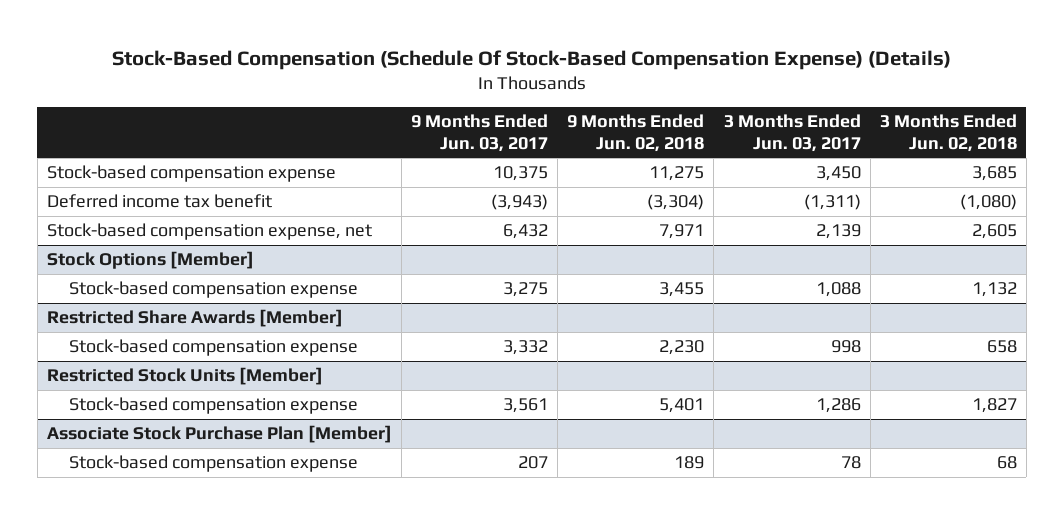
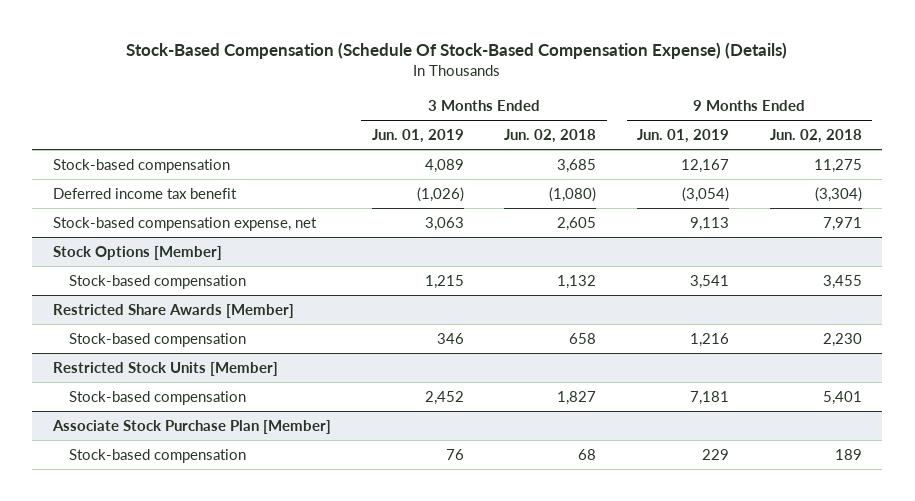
- | 9 Months Ended Jun. 03, 2017 | 9 Months Ended Jun. 02, 2018 | 3 Months Ended Jun. 03, 2017 | 3 Months Ended Jun. 02, 2018
+ | 3 Months Ended Jun. 01, 2019 | 3 Months Ended Jun. 02, 2018 | 9 Months Ended Jun. 01, 2019 | 9 Months Ended Jun. 02, 2018
- Stock-based compensation expense | 10,375 | 11,275 | 3,450 | 3,685
+ Stock-based compensation | 4,089 | 3,685 | 12,167 | 11,275
@ Stock Options [Member]
- Stock-based compensation expense | 3,275 | 3,455 | 1,088 | 1,132
+ Stock-based compensation | 1,215 | 1,132 | 3,541 | 3,455
@ Restricted Share Awards [Member]
- Stock-based compensation expense | 3,332 | 2,230 | 998 | 658
+ Stock-based compensation | 346 | 658 | 1,216 | 2,230
@ Restricted Stock Units [Member]
- Stock-based compensation expense | 3,561 | 5,401 | 1,286 | 1,827
+ Stock-based compensation | 2,452 | 1,827 | 7,181 | 5,401
@ Associate Stock Purchase Plan [Member]
- Stock-based compensation expense | 207 | 189 | 78 | 68
+ Stock-based compensation | 76 | 68 | 229 | 189

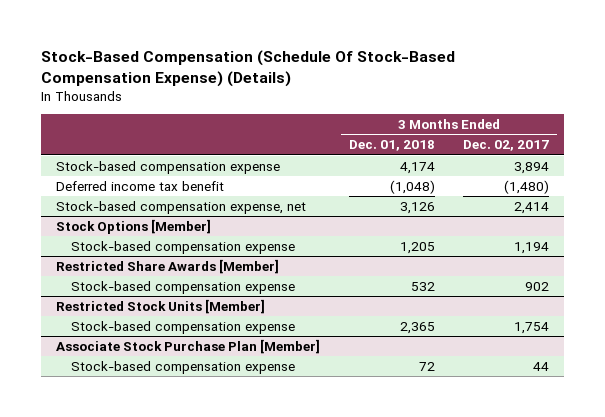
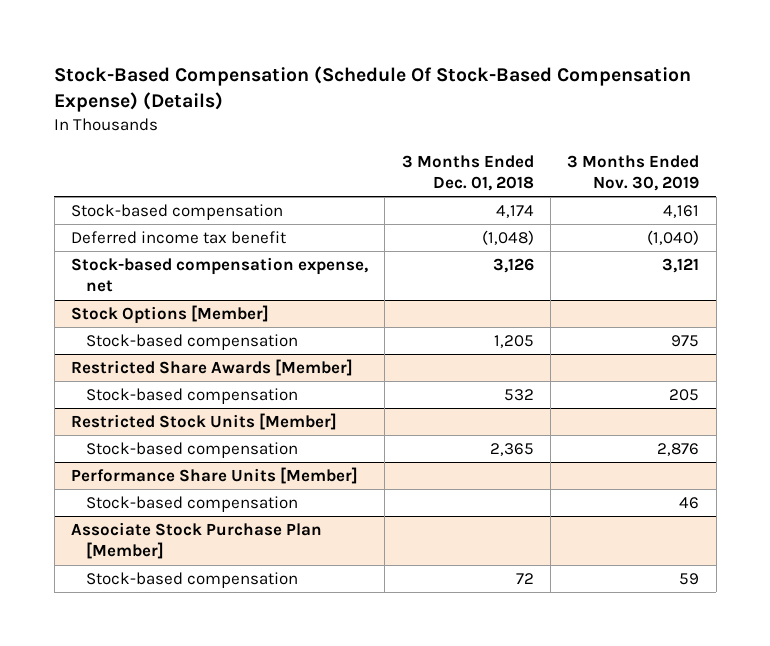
- | 3 Months Ended Dec. 01, 2018 | 3 Months Ended Dec. 02, 2017
+ | 3 Months Ended Dec. 01, 2018 | 3 Months Ended Nov. 30, 2019
- Stock-based compensation expense | 4,174 | 3,894
+ Stock-based compensation | 4,174 | 4,161
@ Stock Options [Member]
- Stock-based compensation expense | 1,205 | 1,194
+ Stock-based compensation | 1,205 | 975
@ Restricted Share Awards [Member]
- Stock-based compensation expense | 532 | 902
+ Stock-based compensation | 532 | 205
@ Restricted Stock Units [Member]
- Stock-based compensation expense | 2,365 | 1,754
+ Stock-based compensation | 2,365 | 2,876
+ Performance Share Units [Member]
+ Stock-based compensation | | 46
@ Associate Stock Purchase Plan [Member]
- Stock-based compensation expense | 72 | 44
+ Stock-based compensation | 72 | 59

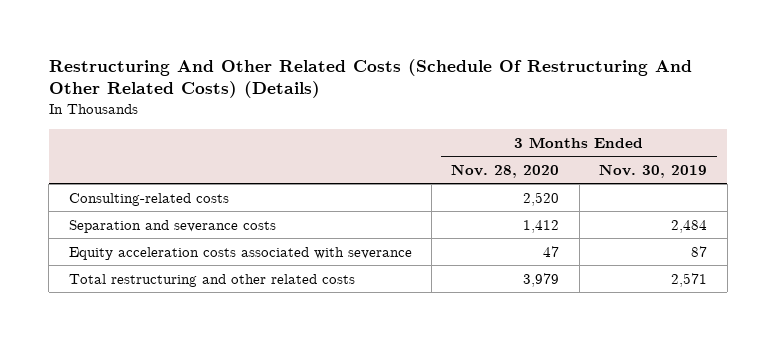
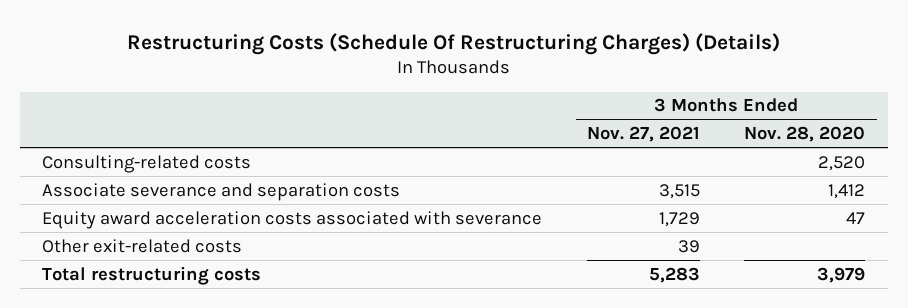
- Restructuring And Other Related Costs (Schedule Of Restructuring And Other Related Costs) (Details)
+ Restructuring Costs (Schedule Of Restructuring Charges) (Details)
- | 3 Months Ended Nov. 28, 2020 | 3 Months Ended Nov. 30, 2019
+ | 3 Months Ended Nov. 27, 2021 | 3 Months Ended Nov. 28, 2020
- Separation and severance costs | 1,412 | 2,484
- Equity acceleration costs associated with severance | 47 | 87
- Total restructuring and other related costs | 3,979 | 2,571
+ Associate severance and separation costs | 3,515 | 1,412
+ Equity award acceleration costs associated with severance | 1,729 | 47
+ Other exit-related costs | 39 |
+ Total restructuring costs | 5,283 | 3,979

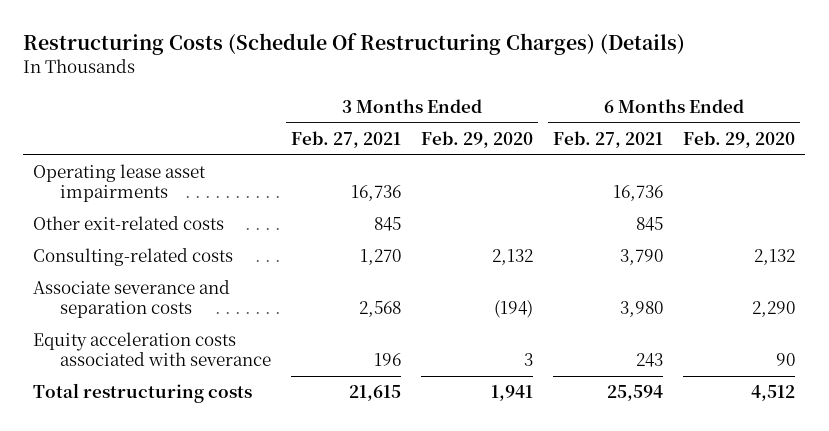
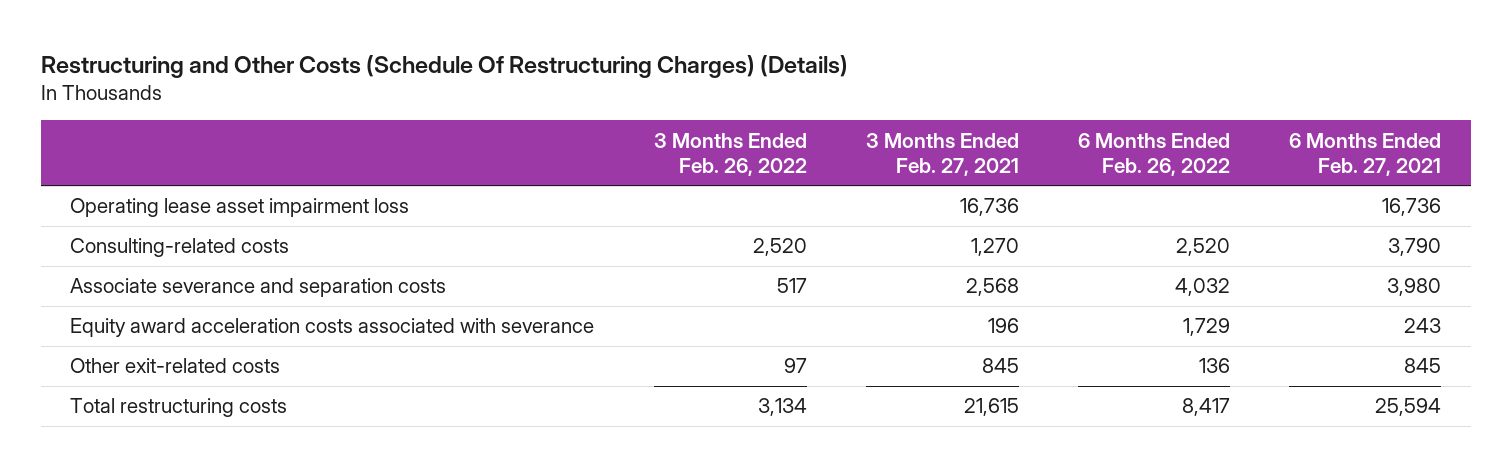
- Restructuring Costs (Schedule Of Restructuring Charges) (Details)
+ Restructuring and Other Costs (Schedule Of Restructuring Charges) (Details)
- | 3 Months Ended Feb. 27, 2021 | 3 Months Ended Feb. 29, 2020 | 6 Months Ended Feb. 27, 2021 | 6 Months Ended Feb. 29, 2020
+ | 3 Months Ended Feb. 26, 2022 | 3 Months Ended Feb. 27, 2021 | 6 Months Ended Feb. 26, 2022 | 6 Months Ended Feb. 27, 2021
- Operating lease asset impairments | 16,736 | | 16,736 |
+ Operating lease asset impairment loss | | 16,736 | | 16,736
- Equity acceleration costs associated with severance | 196 | 3 | 243 | 90
+ Equity award acceleration costs associated with severance | | 196 | 1,729 | 243
moved down: Other exit-related costs | 97 | 845 | 136 | 845

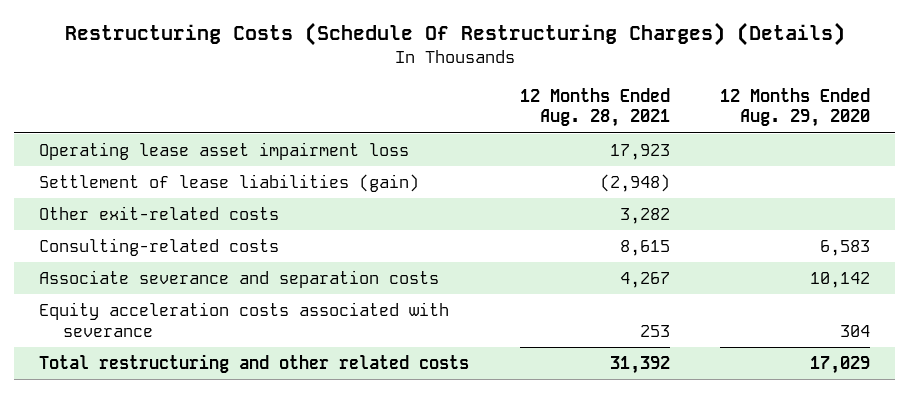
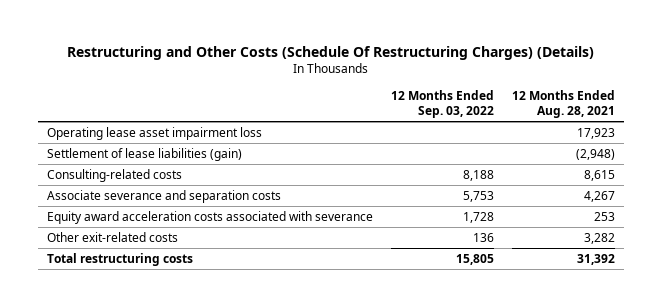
- Restructuring Costs (Schedule Of Restructuring Charges) (Details)
+ Restructuring and Other Costs (Schedule Of Restructuring Charges) (Details)
- | 12 Months Ended Aug. 28, 2021 | 12 Months Ended Aug. 29, 2020
+ | 12 Months Ended Sep. 03, 2022 | 12 Months Ended Aug. 28, 2021
- Equity acceleration costs associated with severance | 253 | 304
- Total restructuring and other related costs | 31,392 | 17,029
+ Equity award acceleration costs associated with severance | 1,728 | 253
moved down: Other exit-related costs | 136 | 3,282
+ Total restructuring costs | 15,805 | 31,392

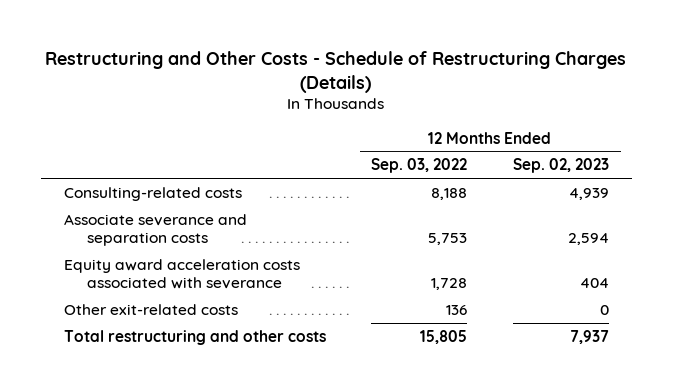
- Restructuring and Other Costs (Schedule Of Restructuring Charges) (Details)
+ Restructuring and Other Costs - Schedule of Restructuring Charges (Details)
- | 12 Months Ended Sep. 03, 2022 | 12 Months Ended Aug. 28, 2021
+ | 12 Months Ended Sep. 03, 2022 | 12 Months Ended Sep. 02, 2023
- Operating lease asset impairment loss | | 17,923
- Settlement of lease liabilities (gain) | | (2,948)
- Total restructuring costs | 15,805 | 31,392
+ Total restructuring and other costs | 15,805 | 7,937

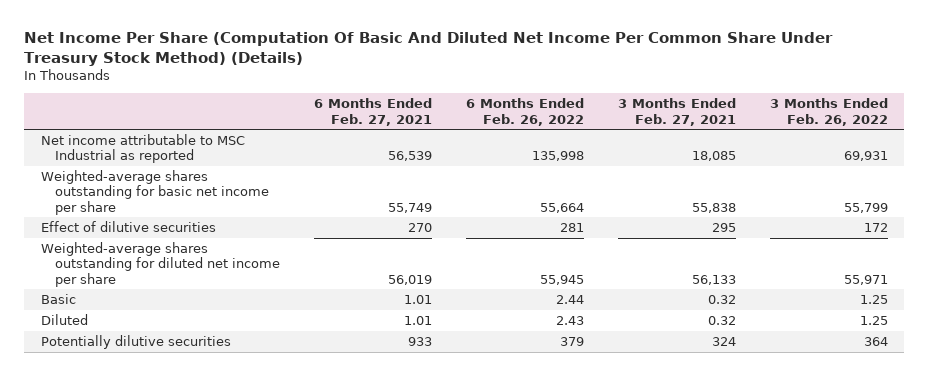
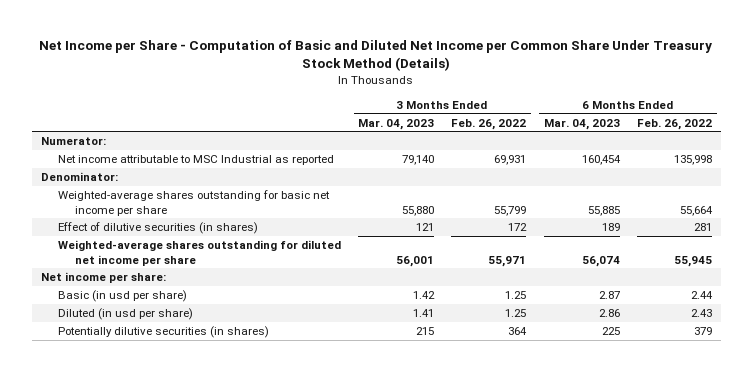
- Net Income Per Share (Computation Of Basic And Diluted Net Income Per Common Share Under Treasury Stock Method) (Details)
+ Net Income per Share - Computation of Basic and Diluted Net Income per Common Share Under Treasury Stock Method (Details)
- | 6 Months Ended Feb. 27, 2021 | 6 Months Ended Feb. 26, 2022 | 3 Months Ended Feb. 27, 2021 | 3 Months Ended Feb. 26, 2022
+ | 3 Months Ended Mar. 04, 2023 | 3 Months Ended Feb. 26, 2022 | 6 Months Ended Mar. 04, 2023 | 6 Months Ended Feb. 26, 2022
+ Numerator:
+ Denominator:
- Effect of dilutive securities | 270 | 281 | 295 | 172
+ Effect of dilutive securities (in shares) | 121 | 172 | 189 | 281
- Basic | 1.01 | 2.44 | 0.32 | 1.25
- Diluted | 1.01 | 2.43 | 0.32 | 1.25
- Potentially dilutive securities | 933 | 379 | 324 | 364
+ Net income per share:
+ Basic (in usd per share) | 1.42 | 1.25 | 2.87 | 2.44
+ Diluted (in usd per share) | 1.41 | 1.25 | 2.86 | 2.43
+ Potentially dilutive securities (in shares) | 215 | 364 | 225 | 379

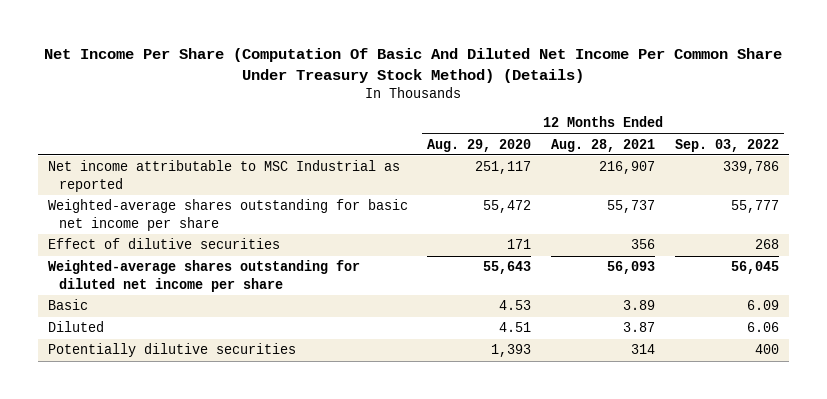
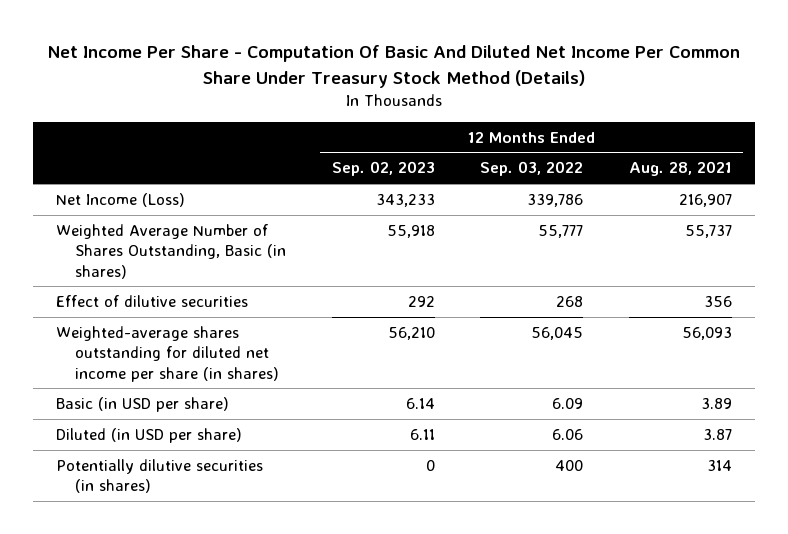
- Net Income Per Share (Computation Of Basic And Diluted Net Income Per Common Share Under Treasury Stock Method) (Details)
+ Net Income Per Share - Computation Of Basic And Diluted Net Income Per Common Share Under Treasury Stock Method (Details)
- | 12 Months Ended Aug. 29, 2020 | 12 Months Ended Aug. 28, 2021 | 12 Months Ended Sep. 03, 2022
+ | 12 Months Ended Sep. 02, 2023 | 12 Months Ended Sep. 03, 2022 | 12 Months Ended Aug. 28, 2021
- Net income attributable to MSC Industrial as reported | 251,117 | 216,907 | 339,786
- Weighted-average shares outstanding for basic net income per share | 55,472 | 55,737 | 55,777
+ Net Income (Loss) | 343,233 | 339,786 | 216,907
+ Weighted Average Number of Shares Outstanding, Basic (in shares) | 55,918 | 55,777 | 55,737
- Weighted-average shares outstanding for diluted net income per share | 55,643 | 56,093 | 56,045
- Basic | 4.53 | 3.89 | 6.09
- Diluted | 4.51 | 3.87 | 6.06
- Potentially dilutive securities | 1,393 | 314 | 400
+ Weighted-average shares outstanding for diluted net income per share (in shares) | 56,210 | 56,045 | 56,093
+ Basic (in USD per share) | 6.14 | 6.09 | 3.89
+ Diluted (in USD per share) | 6.11 | 6.06 | 3.87
+ Potentially dilutive securities (in shares) | 0 | 400 | 314

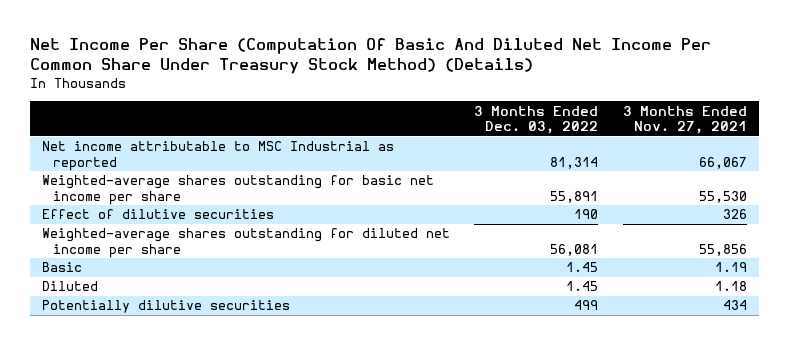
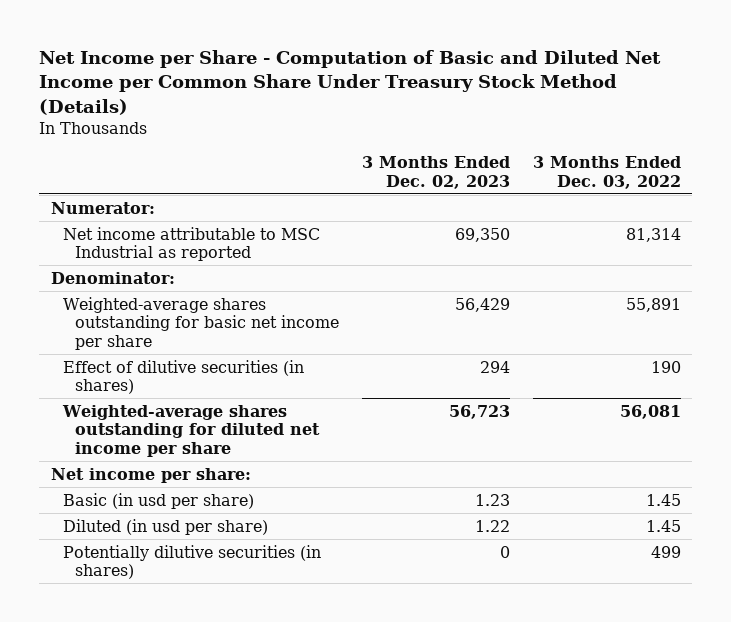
- Net Income Per Share (Computation Of Basic And Diluted Net Income Per Common Share Under Treasury Stock Method) (Details)
+ Net Income per Share - Computation of Basic and Diluted Net Income per Common Share Under Treasury Stock Method (Details)
- | 3 Months Ended Dec. 03, 2022 | 3 Months Ended Nov. 27, 2021
+ | 3 Months Ended Dec. 02, 2023 | 3 Months Ended Dec. 03, 2022
+ Numerator:
+ Denominator:
- Effect of dilutive securities | 190 | 326
+ Effect of dilutive securities (in shares) | 294 | 190
- Basic | 1.45 | 1.19
- Diluted | 1.45 | 1.18
- Potentially dilutive securities | 499 | 434
+ Net income per share:
+ Basic (in usd per share) | 1.23 | 1.45
+ Diluted (in usd per share) | 1.22 | 1.45
+ Potentially dilutive securities (in shares) | 0 | 499

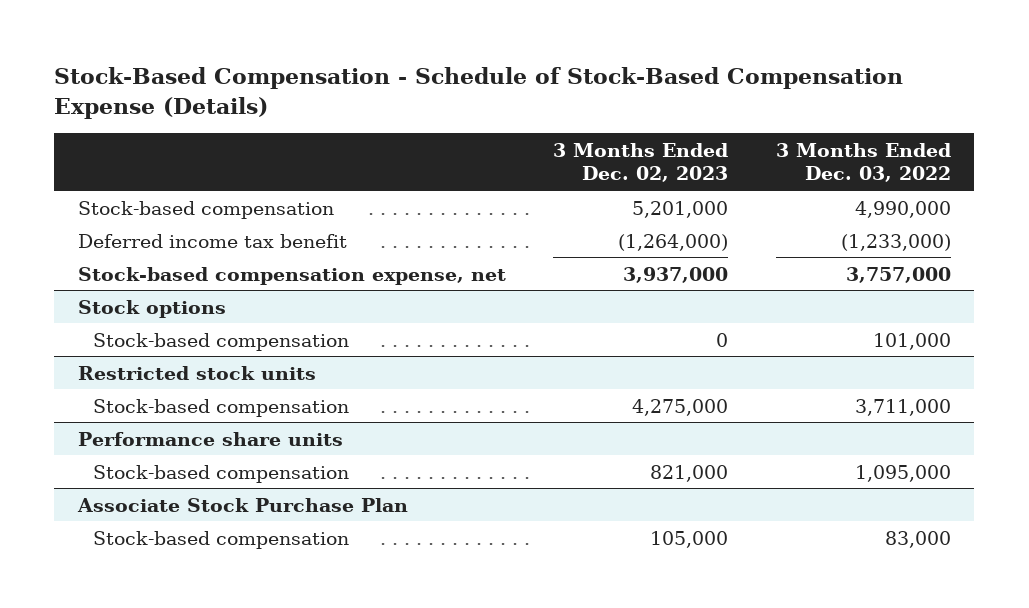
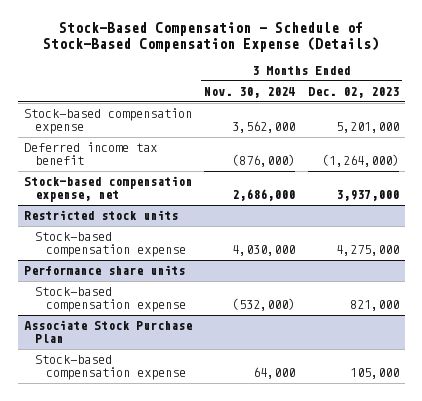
- | 3 Months Ended Dec. 02, 2023 | 3 Months Ended Dec. 03, 2022
+ | 3 Months Ended Nov. 30, 2024 | 3 Months Ended Dec. 02, 2023
- Stock-based compensation | 5,201,000 | 4,990,000
+ Stock-based compensation expense | 3,562,000 | 5,201,000
- Stock options
- Stock-based compensation | 0 | 101,000
@ Restricted stock units
- Stock-based compensation | 4,275,000 | 3,711,000
+ Stock-based compensation expense | 4,030,000 | 4,275,000
@ Performance share units
- Stock-based compensation | 821,000 | 1,095,000
+ Stock-based compensation expense | (532,000) | 821,000
@ Associate Stock Purchase Plan
- Stock-based compensation | 105,000 | 83,000
+ Stock-based compensation expense | 64,000 | 105,000

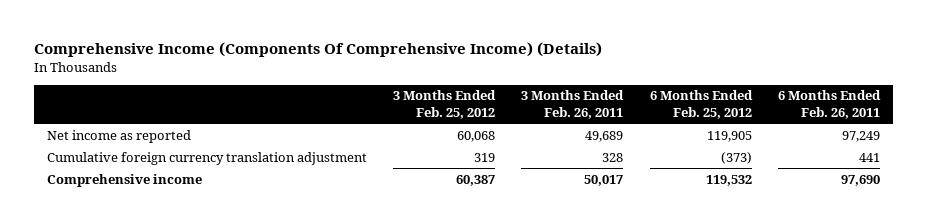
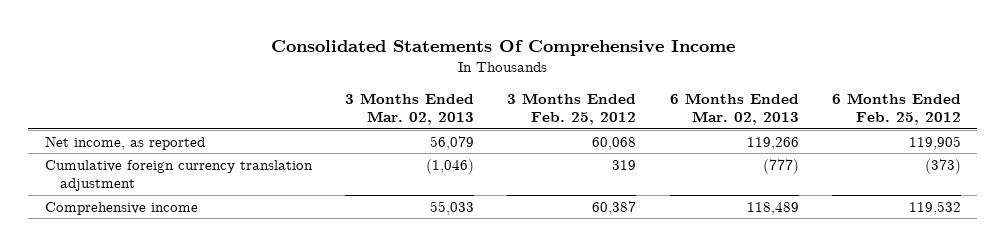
- Comprehensive Income (Components Of Comprehensive Income) (Details)
+ Consolidated Statements Of Comprehensive Income
- | 3 Months Ended Feb. 25, 2012 | 3 Months Ended Feb. 26, 2011 | 6 Months Ended Feb. 25, 2012 | 6 Months Ended Feb. 26, 2011
+ | 3 Months Ended Mar. 02, 2013 | 3 Months Ended Feb. 25, 2012 | 6 Months Ended Mar. 02, 2013 | 6 Months Ended Feb. 25, 2012
- Net income as reported | 60,068 | 49,689 | 119,905 | 97,249
+ Net income, as reported | 56,079 | 60,068 | 119,266 | 119,905

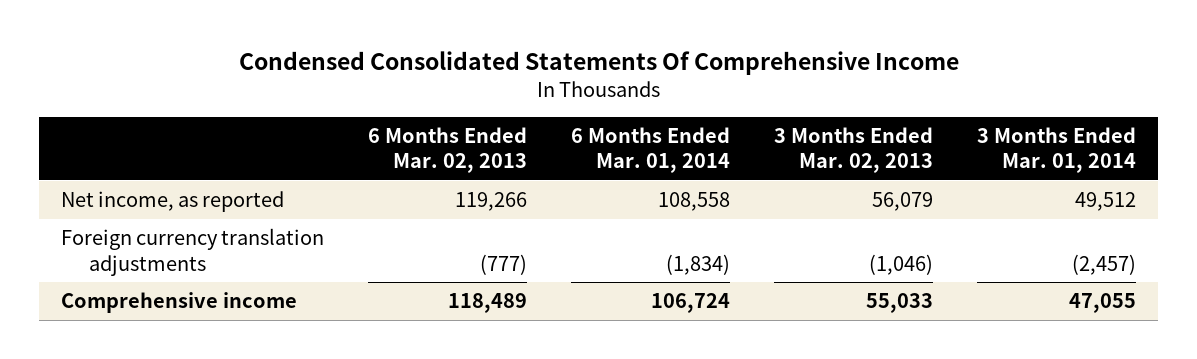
- Consolidated Statements Of Comprehensive Income
+ Condensed Consolidated Statements Of Comprehensive Income
- | 3 Months Ended Mar. 02, 2013 | 3 Months Ended Feb. 25, 2012 | 6 Months Ended Mar. 02, 2013 | 6 Months Ended Feb. 25, 2012
+ | 6 Months Ended Mar. 02, 2013 | 6 Months Ended Mar. 01, 2014 | 3 Months Ended Mar. 02, 2013 | 3 Months Ended Mar. 01, 2014
- Cumulative foreign currency translation adjustment | (1,046) | 319 | (777) | (373)
+ Foreign currency translation adjustments | (777) | (1,834) | (1,046) | (2,457)

